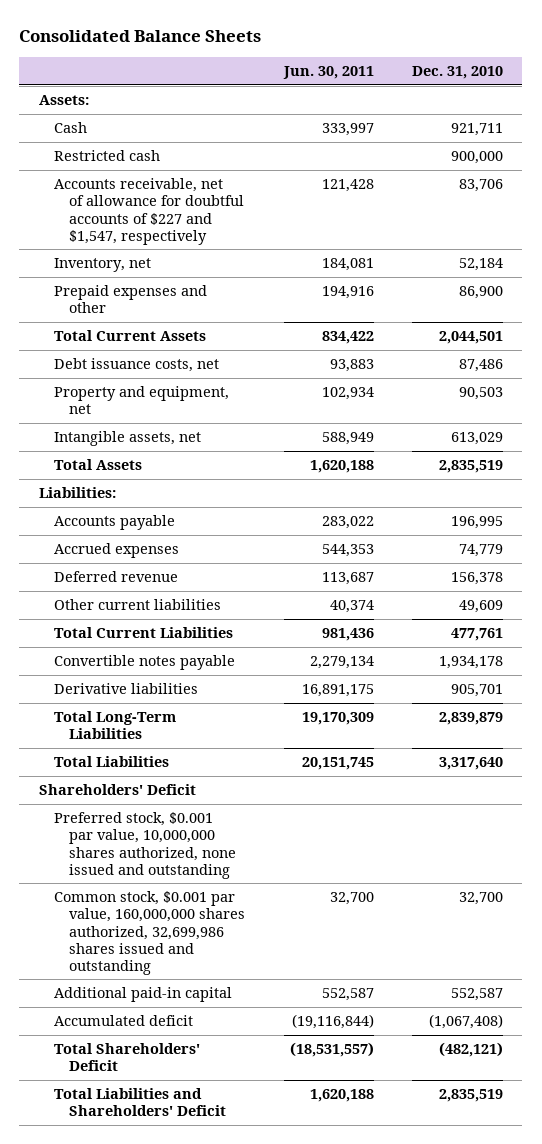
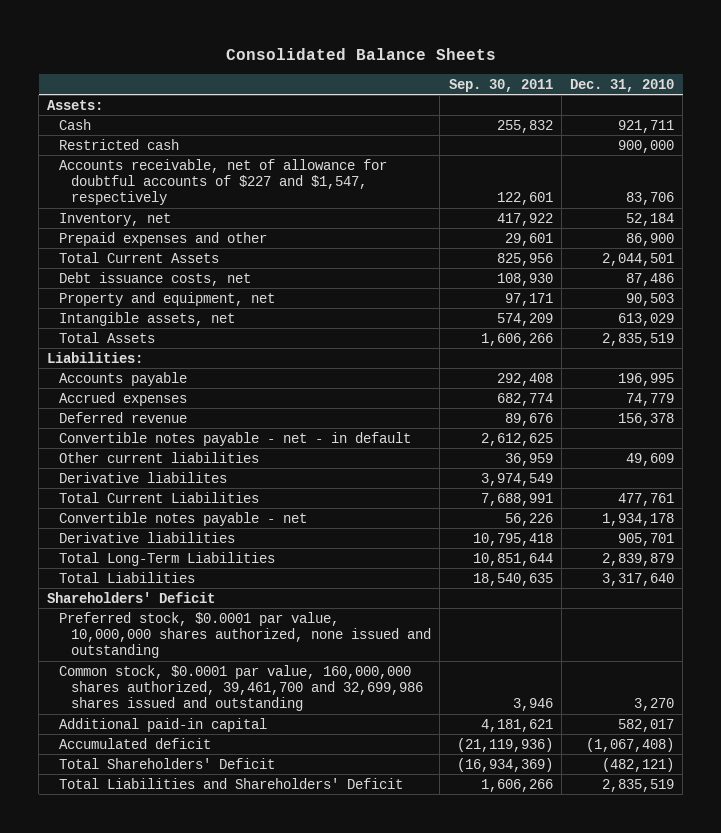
- | Jun. 30, 2011 | Dec. 31, 2010
+ | Sep. 30, 2011 | Dec. 31, 2010
+ Convertible notes payable - net - in default | 2,612,625 |
+ Derivative liabilites | 3,974,549 |
- Convertible notes payable | 2,279,134 | 1,934,178
+ Convertible notes payable - net | 56,226 | 1,934,178
- Preferred stock, $0.001 par value, 10,000,000 shares authorized, none issued and outstanding
- Common stock, $0.001 par value, 160,000,000 shares authorized, 32,699,986 shares issued and outstanding | 32,700 | 32,700
- Additional paid-in capital | 552,587 | 552,587
+ Preferred stock, $0.0001 par value, 10,000,000 shares authorized, none issued and outstanding
+ Common stock, $0.0001 par value, 160,000,000 shares authorized, 39,461,700 and 32,699,986 shares issued and outstanding | 3,946 | 3,270
+ Additional paid-in capital | 4,181,621 | 582,017

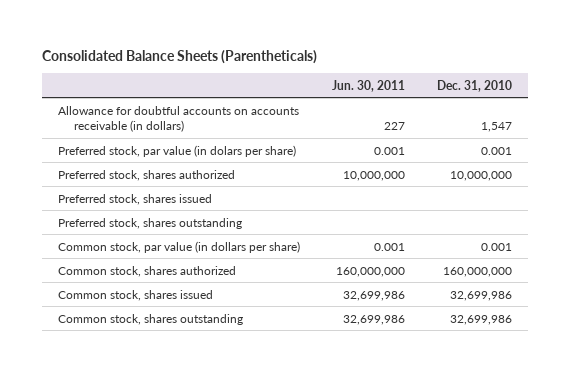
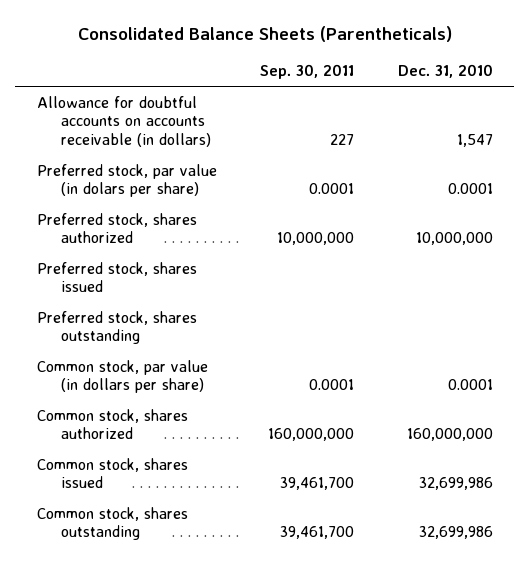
- | Jun. 30, 2011 | Dec. 31, 2010
+ | Sep. 30, 2011 | Dec. 31, 2010
- Preferred stock, par value (in dolars per share) | 0.001 | 0.001
+ Preferred stock, par value (in dolars per share) | 0.0001 | 0.0001
- Common stock, par value (in dollars per share) | 0.001 | 0.001
+ Common stock, par value (in dollars per share) | 0.0001 | 0.0001

